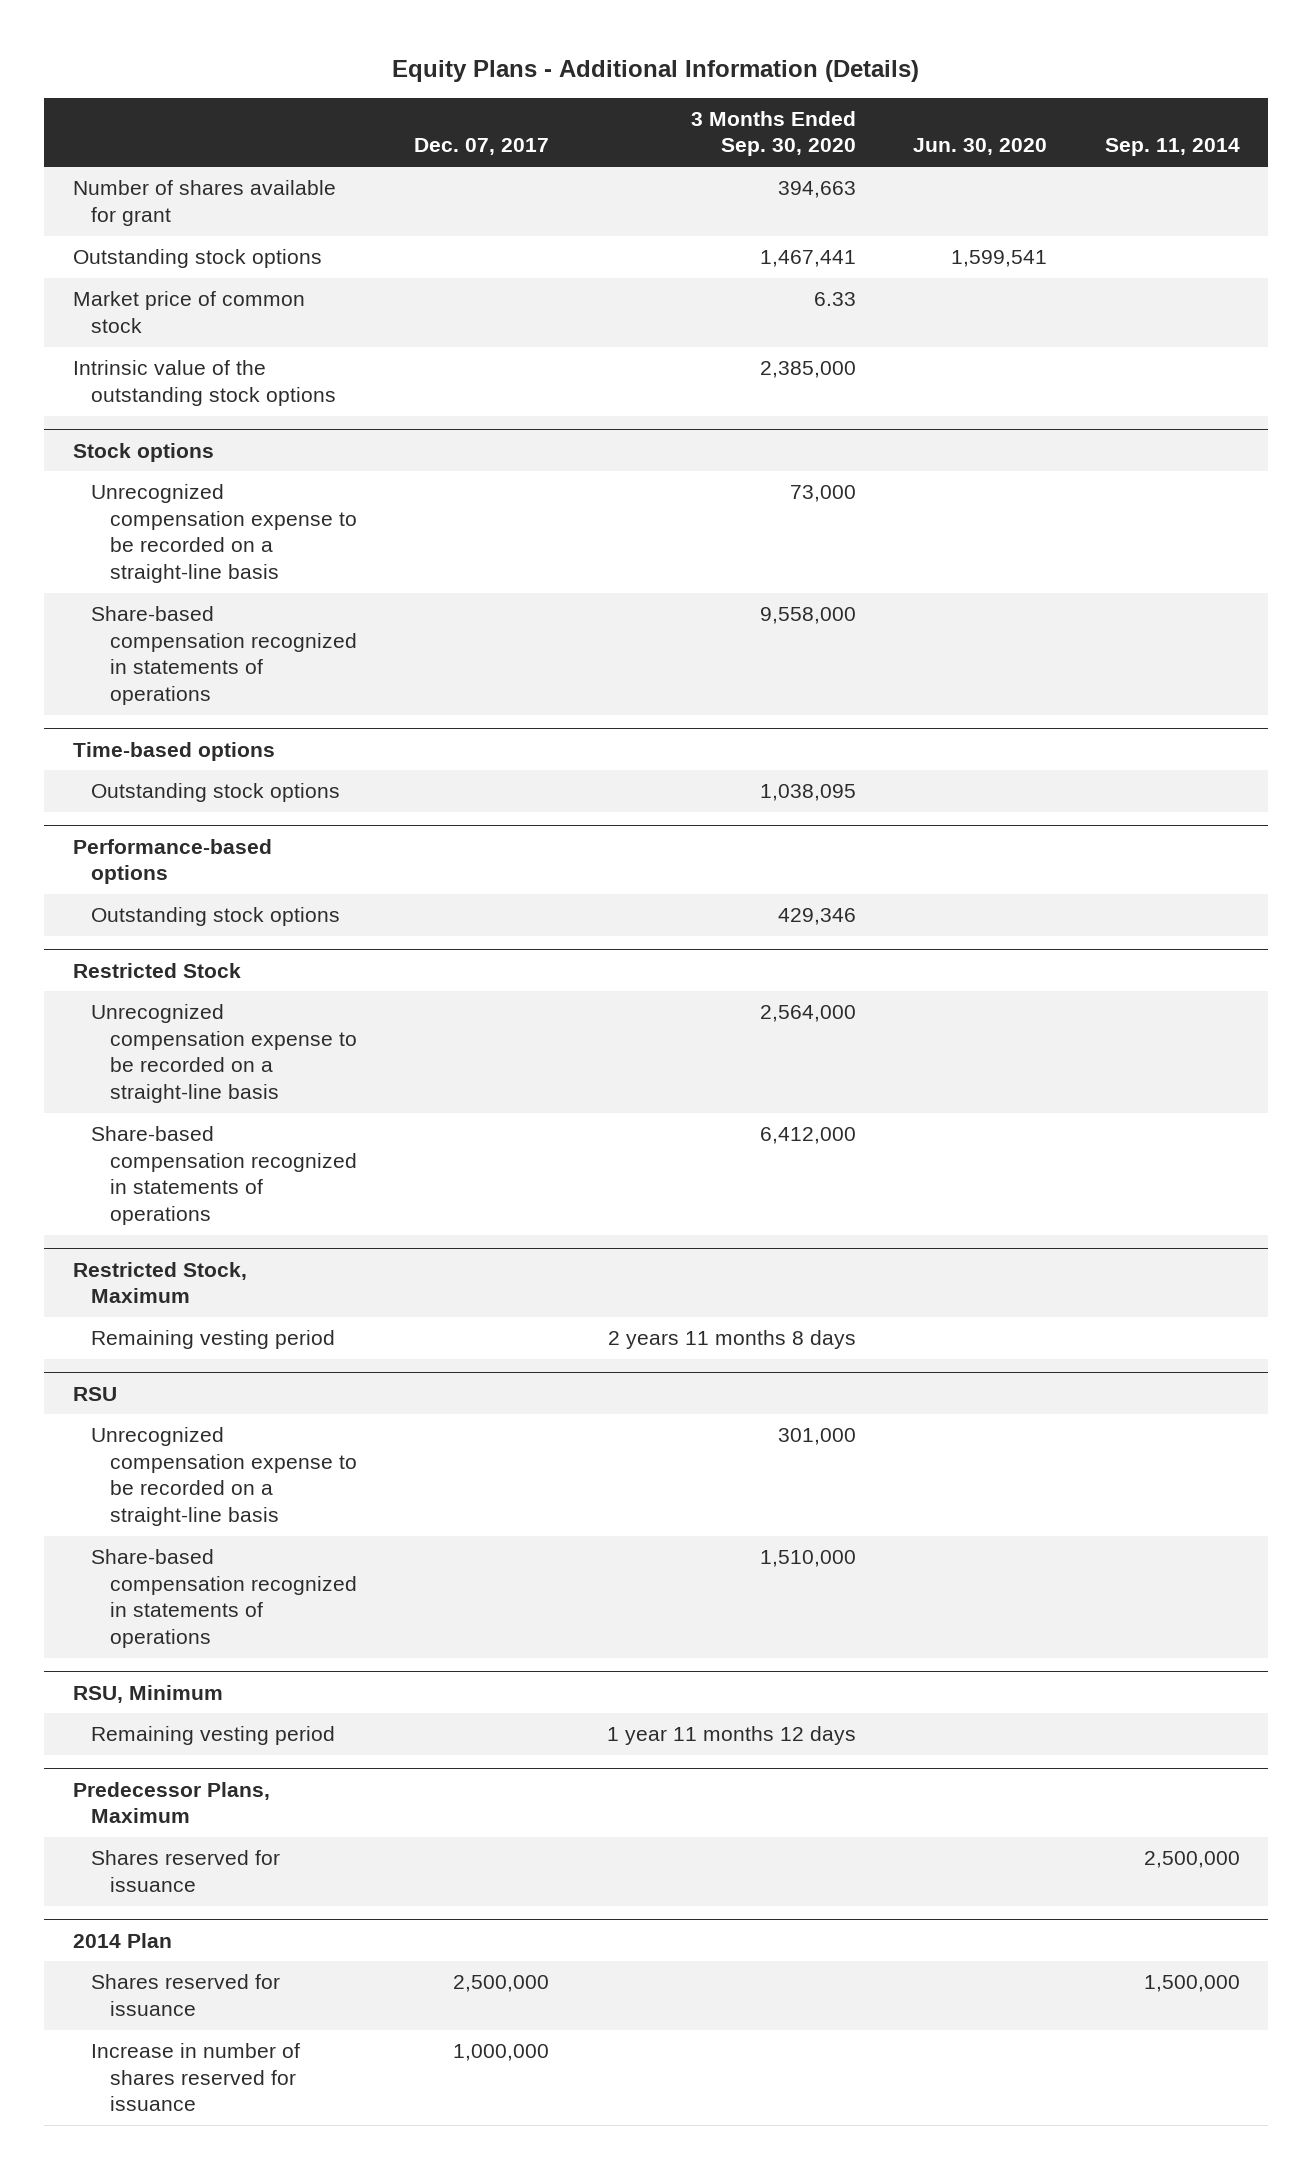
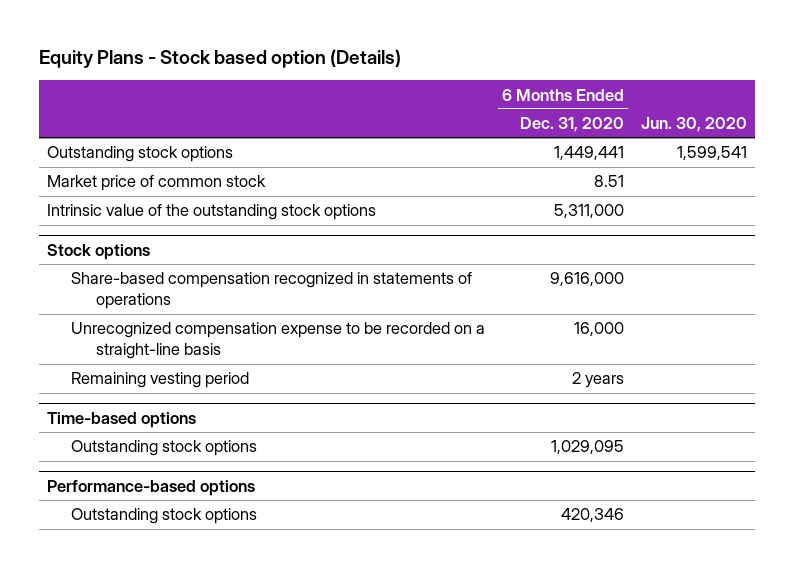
- Equity Plans - Additional Information (Details)
+ Equity Plans - Stock based option (Details)
- | Dec. 07, 2017 | 3 Months Ended Sep. 30, 2020 | Jun. 30, 2020 | Sep. 11, 2014
+ | 6 Months Ended Dec. 31, 2020 | Jun. 30, 2020
- Number of shares available for grant | | 394,663 | |
@ Stock options
moved down: Unrecognized compensation expense to be recorded on a straight-line basis | 16,000 |
+ Remaining vesting period | 2 years |
- Restricted Stock
- Unrecognized compensation expense to be recorded on a straight-line basis | | 2,564,000 | |
- Share-based compensation recognized in statements of operations | | 6,412,000 | |
- Restricted Stock, Maximum
- Remaining vesting period | | 2 years 11 months 8 days | |
- RSU
- Unrecognized compensation expense to be recorded on a straight-line basis | | 301,000 | |
- Share-based compensation recognized in statements of operations | | 1,510,000 | |
- RSU, Minimum
- Remaining vesting period | | 1 year 11 months 12 days | |
- Predecessor Plans, Maximum
- Shares reserved for issuance | | | | 2,500,000
- 2014 Plan
- Shares reserved for issuance | 2,500,000 | | | 1,500,000
- Increase in number of shares reserved for issuance | 1,000,000 | | |

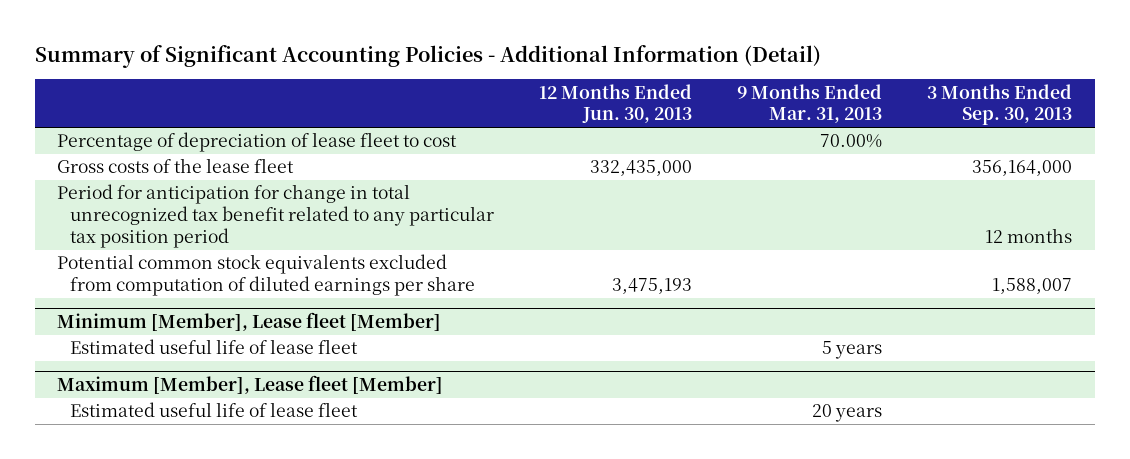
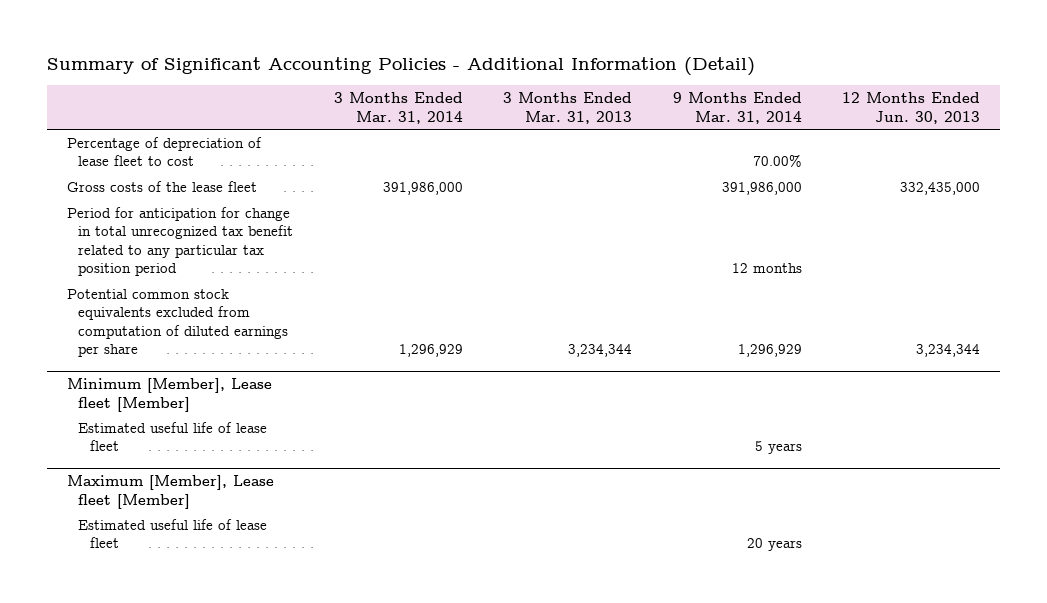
- | 12 Months Ended Jun. 30, 2013 | 9 Months Ended Mar. 31, 2013 | 3 Months Ended Sep. 30, 2013
+ | 3 Months Ended Mar. 31, 2014 | 3 Months Ended Mar. 31, 2013 | 9 Months Ended Mar. 31, 2014 | 12 Months Ended Jun. 30, 2013
- Potential common stock equivalents excluded from computation of diluted earnings per share | 3,475,193 | | 1,588,007
+ Potential common stock equivalents excluded from computation of diluted earnings per share | 1,296,929 | 3,234,344 | 1,296,929 | 3,234,344

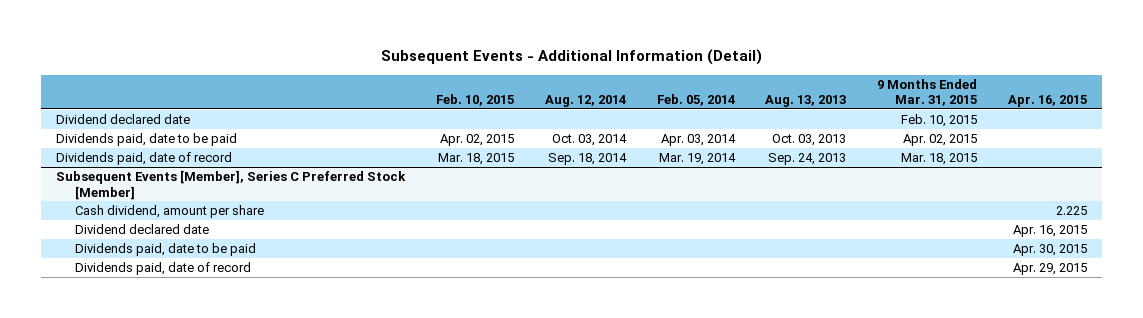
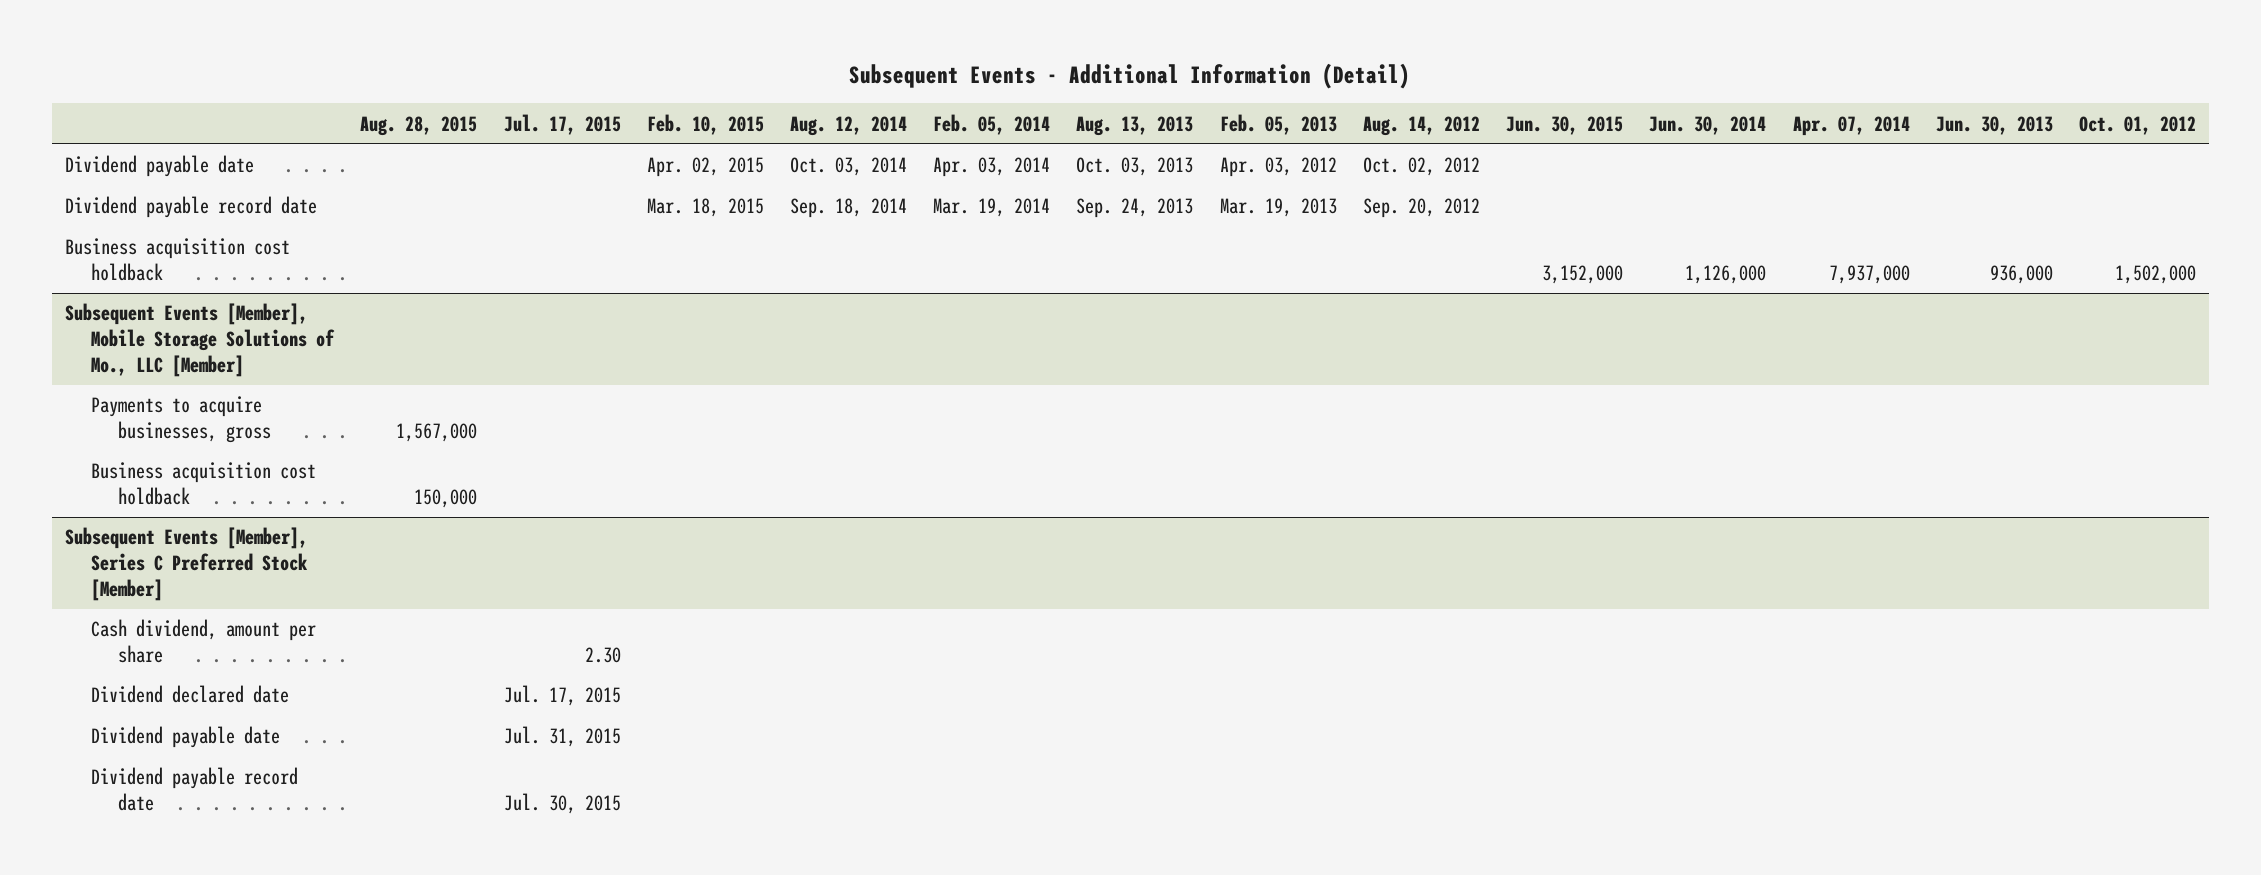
- | Feb. 10, 2015 | Aug. 12, 2014 | Feb. 05, 2014 | Aug. 13, 2013 | 9 Months Ended Mar. 31, 2015 | Apr. 16, 2015
+ | Aug. 28, 2015 | Jul. 17, 2015 | Feb. 10, 2015 | Aug. 12, 2014 | Feb. 05, 2014 | Aug. 13, 2013 | Feb. 05, 2013 | Aug. 14, 2012 | Jun. 30, 2015 | Jun. 30, 2014 | Apr. 07, 2014 | Jun. 30, 2013 | Oct. 01, 2012
- Dividend declared date | | | | | Feb. 10, 2015 |
- Dividends paid, date to be paid | Apr. 02, 2015 | Oct. 03, 2014 | Apr. 03, 2014 | Oct. 03, 2013 | Apr. 02, 2015 |
- Dividends paid, date of record | Mar. 18, 2015 | Sep. 18, 2014 | Mar. 19, 2014 | Sep. 24, 2013 | Mar. 18, 2015 |
+ Dividend payable date | | | Apr. 02, 2015 | Oct. 03, 2014 | Apr. 03, 2014 | Oct. 03, 2013 | Apr. 03, 2012 | Oct. 02, 2012 | | | | |
+ Dividend payable record date | | | Mar. 18, 2015 | Sep. 18, 2014 | Mar. 19, 2014 | Sep. 24, 2013 | Mar. 19, 2013 | Sep. 20, 2012 | | | | |
+ Business acquisition cost holdback | | | | | | | | | 3,152,000 | 1,126,000 | 7,937,000 | 936,000 | 1,502,000
+ Subsequent Events [Member], Mobile Storage Solutions of Mo., LLC [Member]
+ Payments to acquire businesses, gross | 1,567,000 | | | | | | | | | | | |
+ Business acquisition cost holdback | 150,000 | | | | | | | | | | | |
@ Subsequent Events [Member], Series C Preferred Stock [Member]
- Dividends paid, date to be paid | | | | | | Apr. 30, 2015
- Dividends paid, date of record | | | | | | Apr. 29, 2015
+ Dividend payable date | | Jul. 31, 2015 | | | | | | | | | | |
+ Dividend payable record date | | Jul. 30, 2015 | | | | | | | | | | |

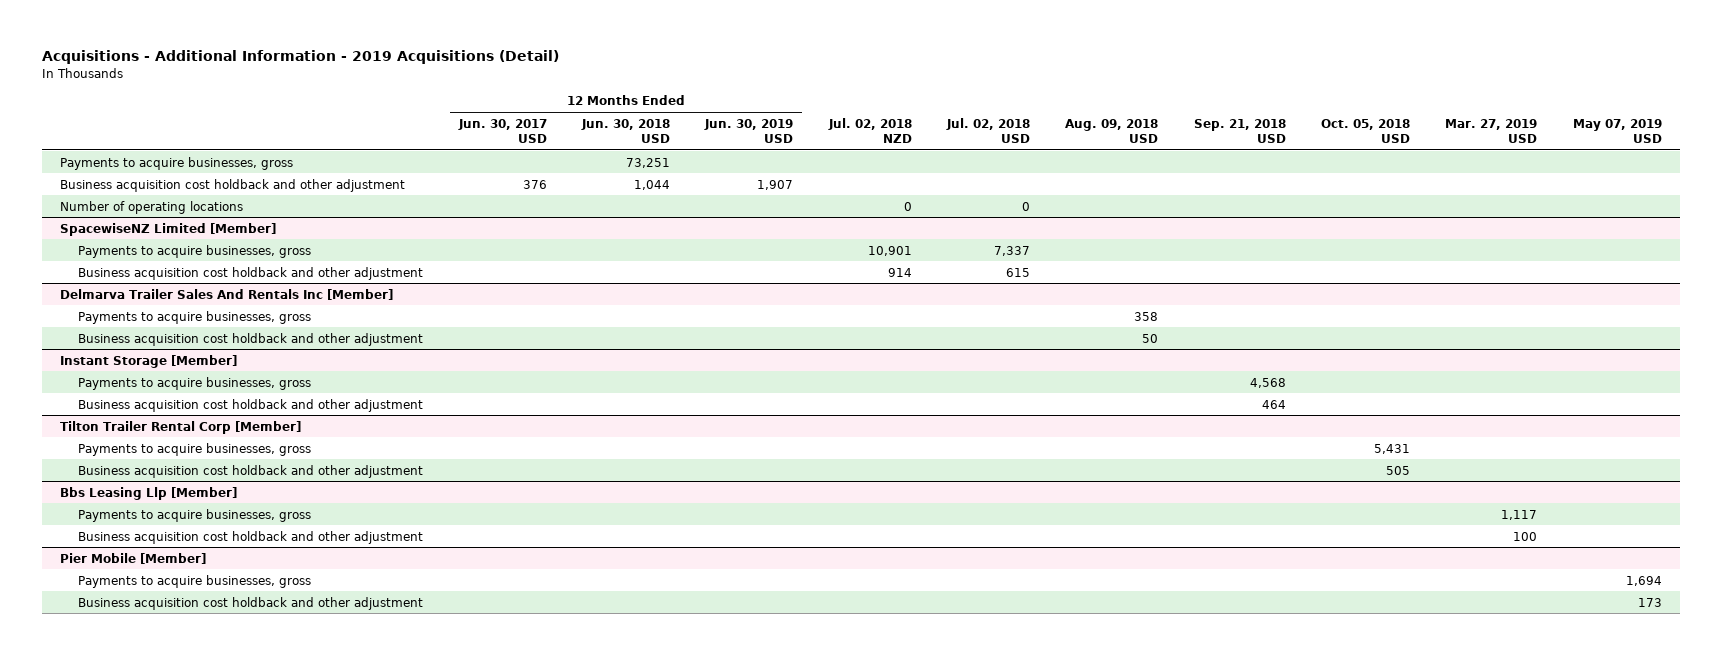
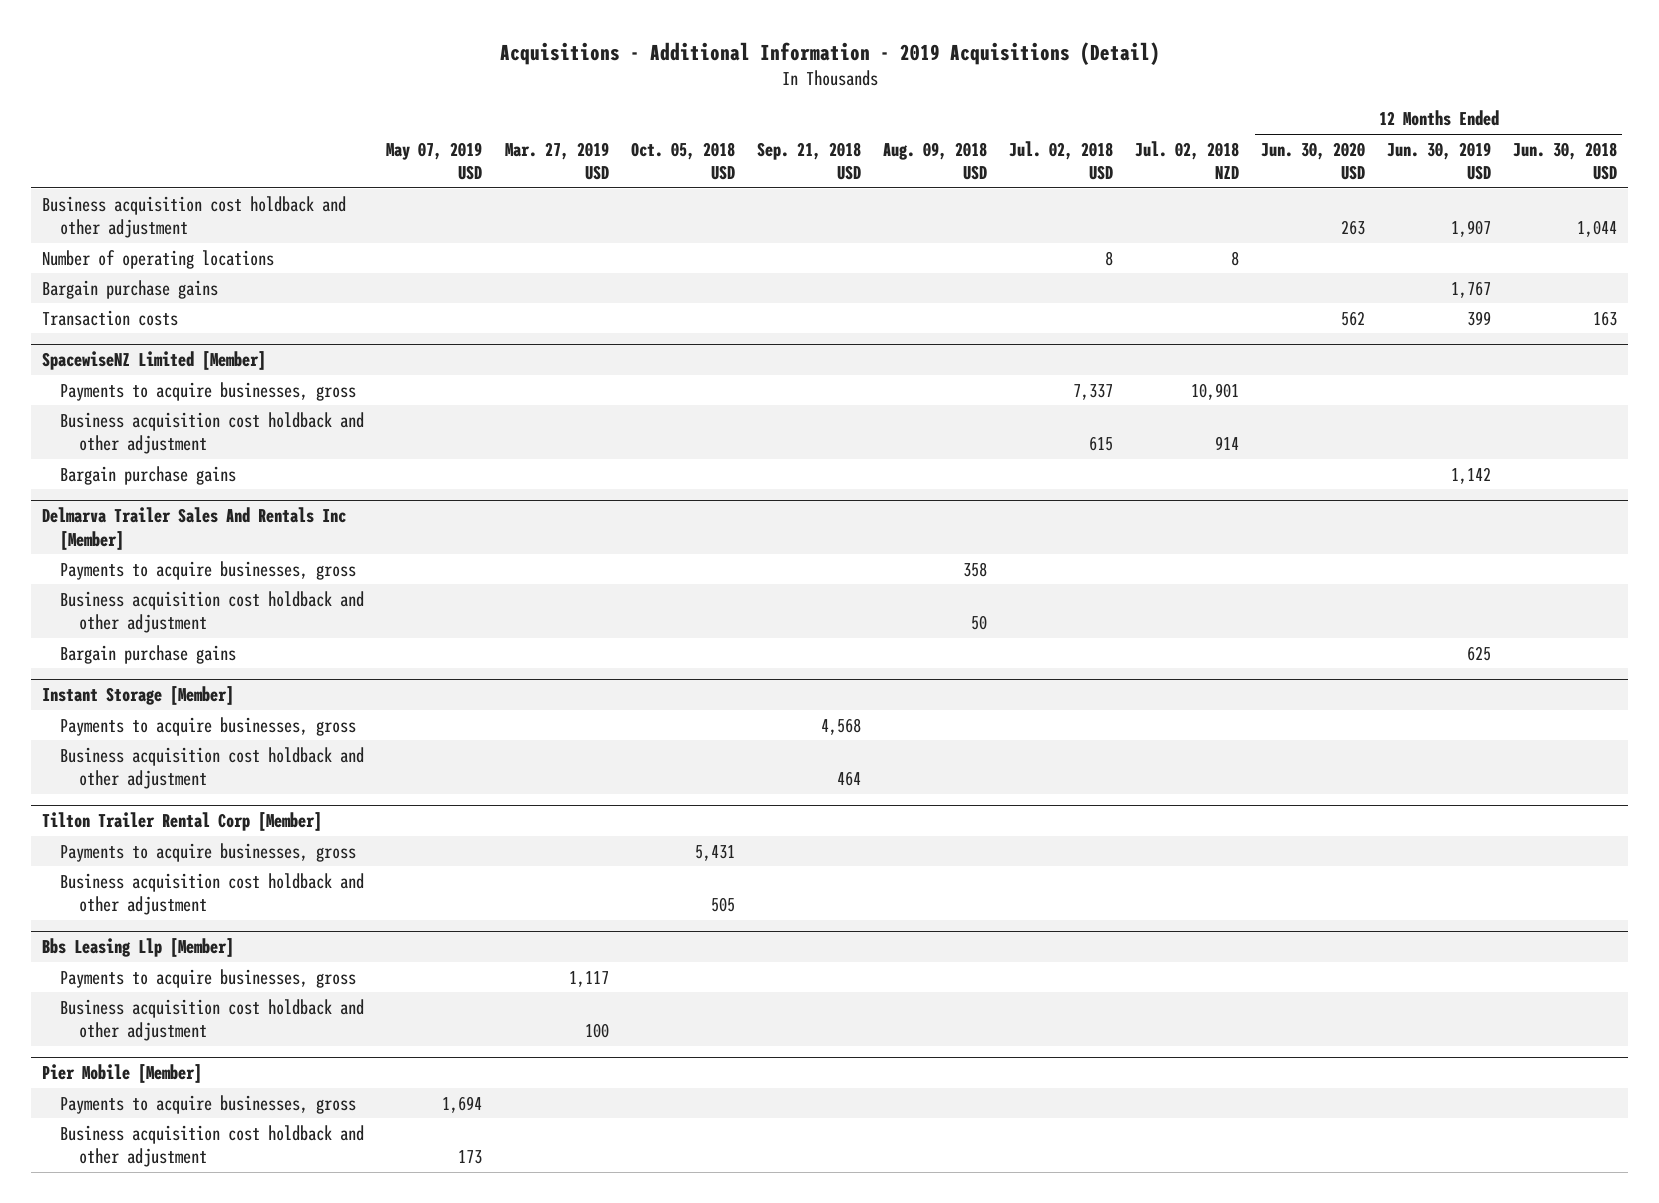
- | 12 Months Ended Jun. 30, 2017 USD | 12 Months Ended Jun. 30, 2018 USD | 12 Months Ended Jun. 30, 2019 USD | Jul. 02, 2018 NZD | Jul. 02, 2018 USD | Aug. 09, 2018 USD | Sep. 21, 2018 USD | Oct. 05, 2018 USD | Mar. 27, 2019 USD | May 07, 2019 USD
+ | May 07, 2019 USD | Mar. 27, 2019 USD | Oct. 05, 2018 USD | Sep. 21, 2018 USD | Aug. 09, 2018 USD | Jul. 02, 2018 USD | Jul. 02, 2018 NZD | 12 Months Ended Jun. 30, 2020 USD | 12 Months Ended Jun. 30, 2019 USD | 12 Months Ended Jun. 30, 2018 USD
- Payments to acquire businesses, gross | | 73,251 | | | | | | | |
- Number of operating locations | | | | 0 | 0 | | | | |
+ Number of operating locations | | | | | | 8 | 8 | | |
+ Bargain purchase gains | | | | | | | | | 1,767 |
+ Transaction costs | | | | | | | | 562 | 399 | 163
@ SpacewiseNZ Limited [Member]
+ Bargain purchase gains | | | | | | | | | 1,142 |
@ Delmarva Trailer Sales And Rentals Inc [Member]
+ Bargain purchase gains | | | | | | | | | 625 |

